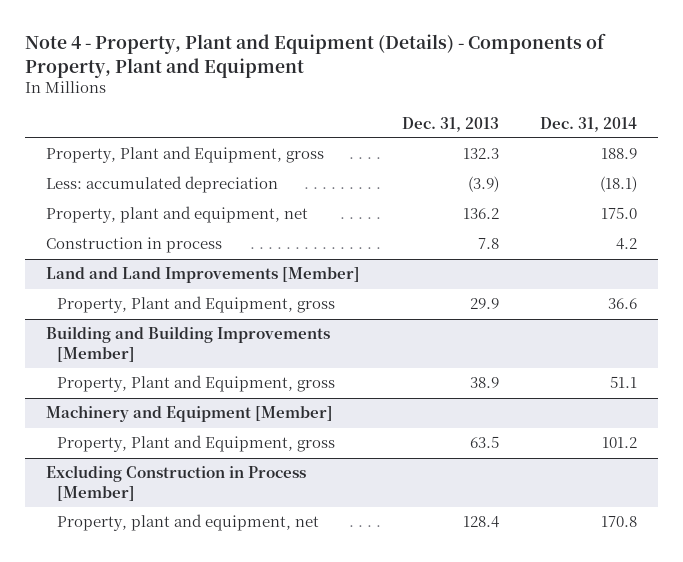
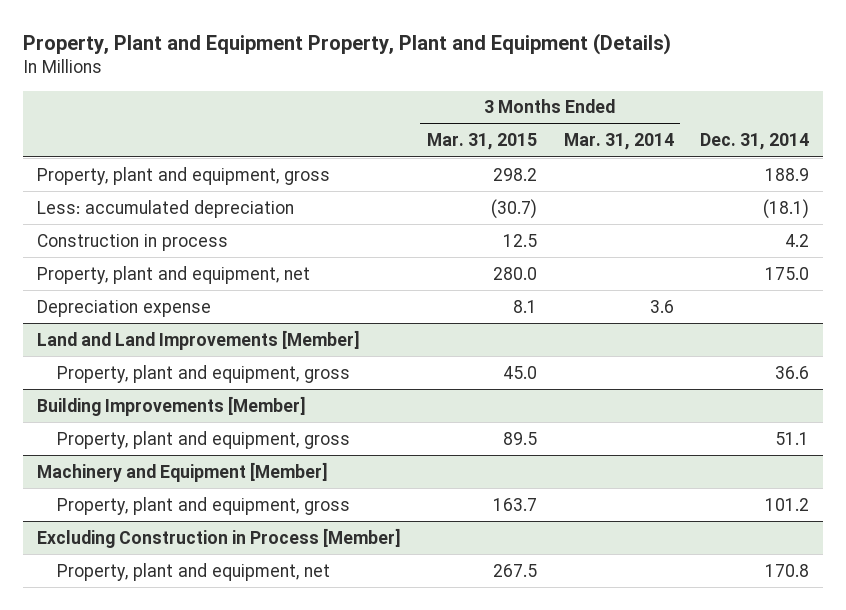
- Note 4 - Property, Plant and Equipment (Details) - Components of Property, Plant and Equipment
+ Property, Plant and Equipment Property, Plant and Equipment (Details)
- | Dec. 31, 2013 | Dec. 31, 2014
+ | 3 Months Ended Mar. 31, 2015 | 3 Months Ended Mar. 31, 2014 | Dec. 31, 2014
- Property, Plant and Equipment, gross | 132.3 | 188.9
+ Property, plant and equipment, gross | 298.2 | | 188.9
moved down: Property, plant and equipment, net | 280.0 | | 175.0
+ Depreciation expense | 8.1 | 3.6 |
@ Land and Land Improvements [Member]
- Property, Plant and Equipment, gross | 29.9 | 36.6
- Building and Building Improvements [Member]
- Property, Plant and Equipment, gross | 38.9 | 51.1
@ Land and Land Improvements [Member]
+ Property, plant and equipment, gross | 45.0 | | 36.6
+ Building Improvements [Member]
+ Property, plant and equipment, gross | 89.5 | | 51.1
@ Machinery and Equipment [Member]
- Property, Plant and Equipment, gross | 63.5 | 101.2
+ Property, plant and equipment, gross | 163.7 | | 101.2

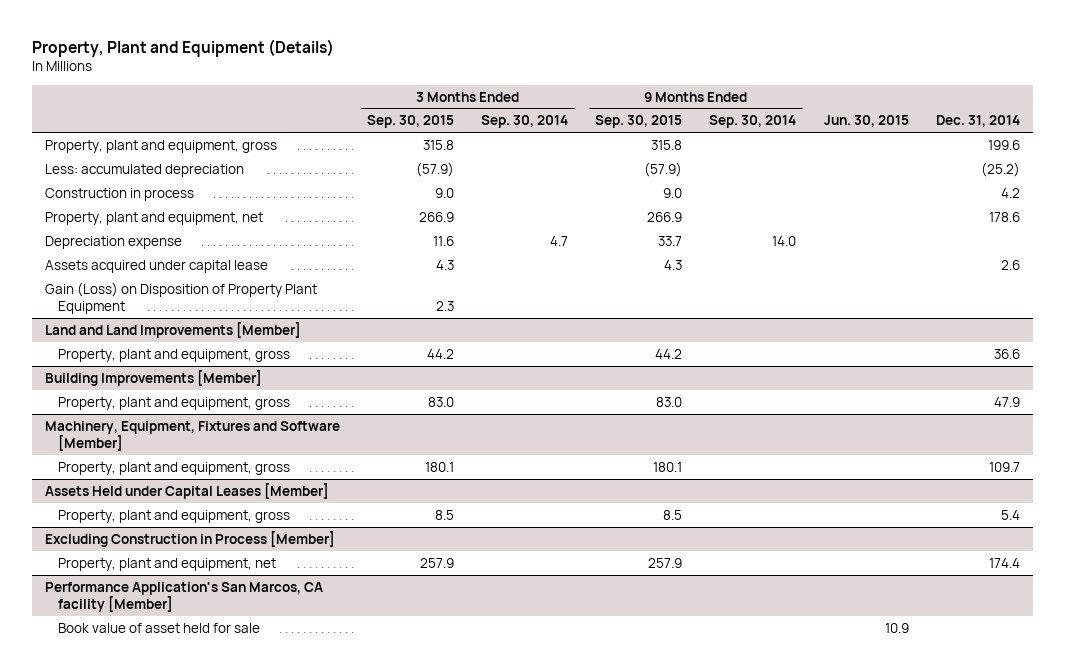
- Property, Plant and Equipment Property, Plant and Equipment (Details)
+ Property, Plant and Equipment (Details)
- | 3 Months Ended Mar. 31, 2015 | 3 Months Ended Mar. 31, 2014 | Dec. 31, 2014
+ | 3 Months Ended Sep. 30, 2015 | 3 Months Ended Sep. 30, 2014 | 9 Months Ended Sep. 30, 2015 | 9 Months Ended Sep. 30, 2014 | Jun. 30, 2015 | Dec. 31, 2014
- Property, plant and equipment, gross | 298.2 | | 188.9
- Less: accumulated depreciation | (30.7) | | (18.1)
+ Property, plant and equipment, gross | 315.8 | | 315.8 | | | 199.6
+ Less: accumulated depreciation | (57.9) | | (57.9) | | | (25.2)
- Property, plant and equipment, net | 280.0 | | 175.0
+ Property, plant and equipment, net | 266.9 | | 266.9 | | | 178.6
+ Assets acquired under capital lease | 4.3 | | 4.3 | | | 2.6
+ Gain (Loss) on Disposition of Property Plant Equipment | 2.3 | | | | |
@ Building Improvements [Member]
- Property, plant and equipment, gross | 89.5 | | 51.1
- Machinery and Equipment [Member]
- Property, plant and equipment, gross | 163.7 | | 101.2
@ Building Improvements [Member]
+ Property, plant and equipment, gross | 83.0 | | 83.0 | | | 47.9
+ Machinery, Equipment, Fixtures and Software [Member]
+ Property, plant and equipment, gross | 180.1 | | 180.1 | | | 109.7
+ Assets Held under Capital Leases [Member]
+ Property, plant and equipment, gross | 8.5 | | 8.5 | | | 5.4
@ Excluding Construction in Process [Member]
- Property, plant and equipment, net | 267.5 | | 170.8
+ Property, plant and equipment, net | 257.9 | | 257.9 | | | 174.4
+ Performance Application's San Marcos, CA facility [Member]
+ Book value of asset held for sale | | | | | 10.9 |

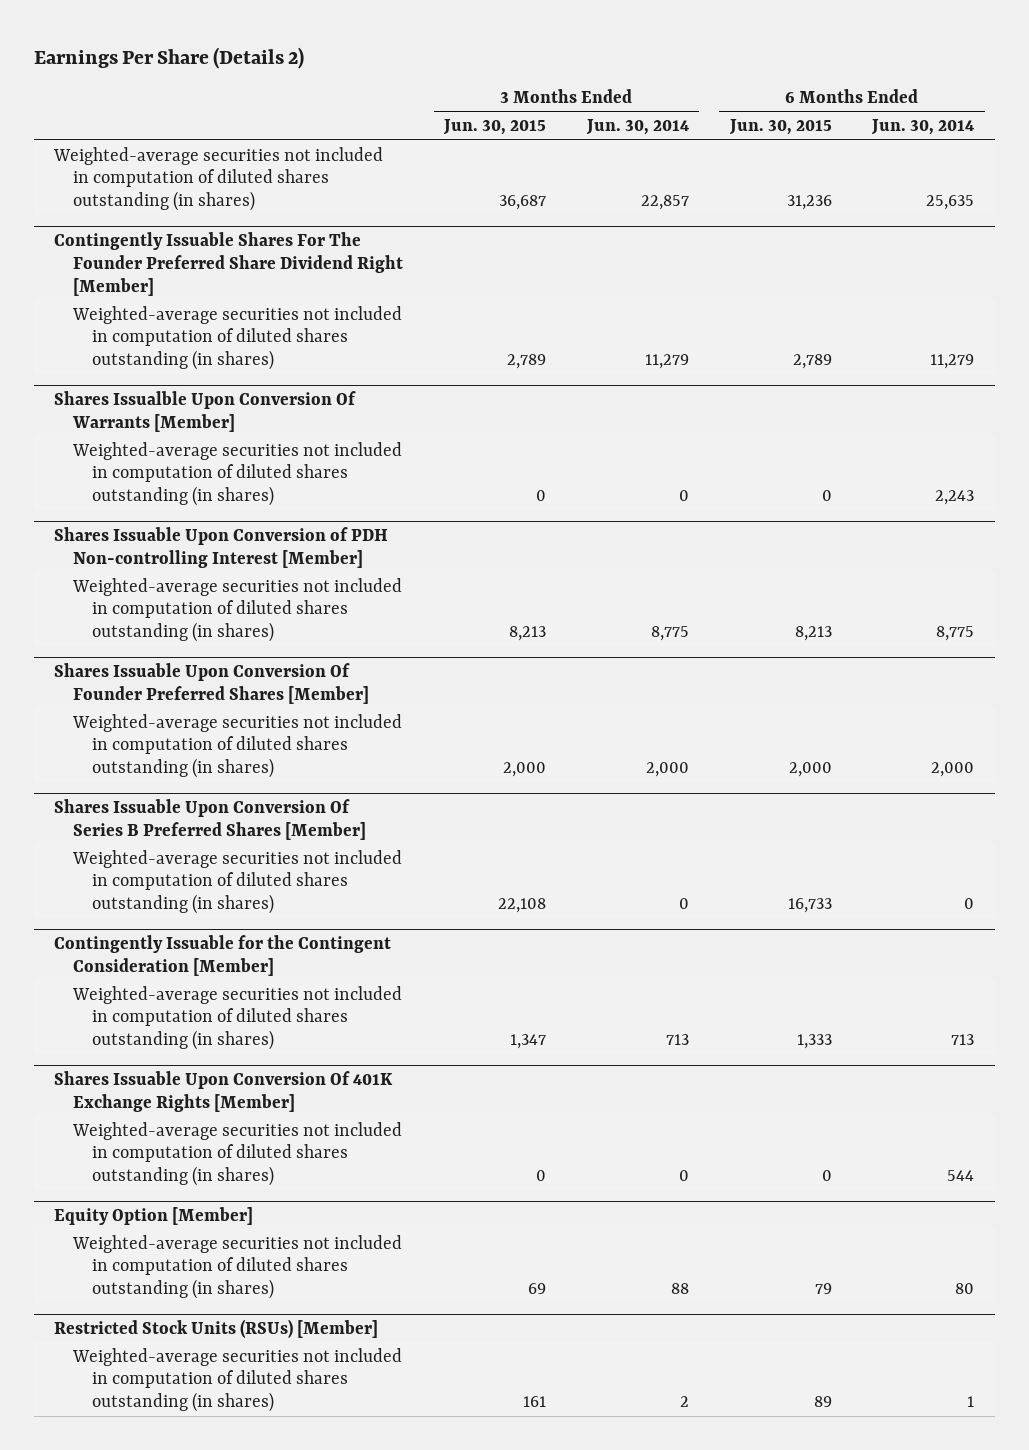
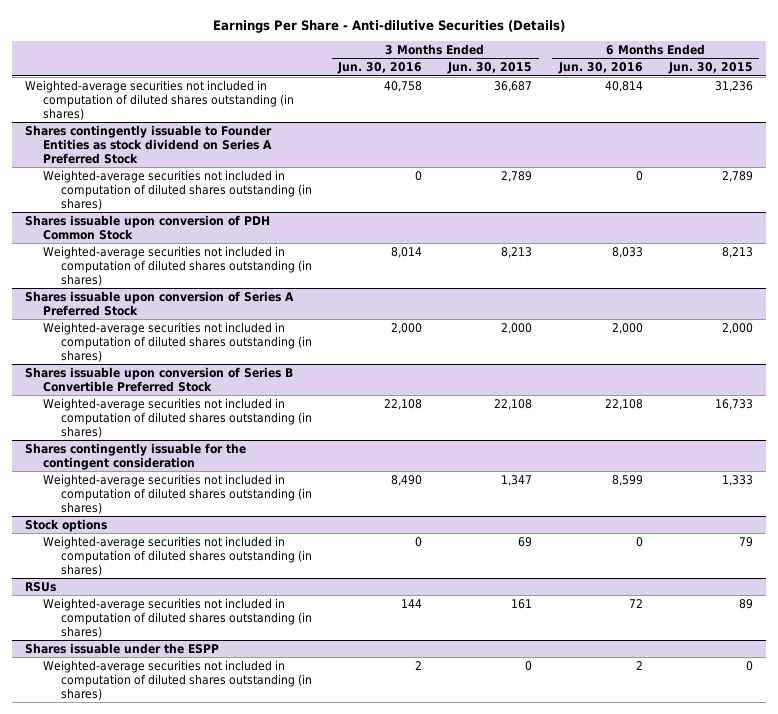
- Earnings Per Share (Details 2)
+ Earnings Per Share - Anti-dilutive Securities (Details)
- | 3 Months Ended Jun. 30, 2015 | 3 Months Ended Jun. 30, 2014 | 6 Months Ended Jun. 30, 2015 | 6 Months Ended Jun. 30, 2014
+ | 3 Months Ended Jun. 30, 2016 | 3 Months Ended Jun. 30, 2015 | 6 Months Ended Jun. 30, 2016 | 6 Months Ended Jun. 30, 2015
- Contingently Issuable Shares For The Founder Preferred Share Dividend Right [Member]
+ Shares contingently issuable to Founder Entities as stock dividend on Series A Preferred Stock
- Shares Issualble Upon Conversion Of Warrants [Member]
- Weighted-average securities not included in computation of diluted shares outstanding (in shares) | 0 | 0 | 0 | 2,243
- Shares Issuable Upon Conversion of PDH Non-controlling Interest [Member]
+ Shares issuable upon conversion of PDH Common Stock
- Shares Issuable Upon Conversion Of Founder Preferred Shares [Member]
+ Shares issuable upon conversion of Series A Preferred Stock
- Shares Issuable Upon Conversion Of Series B Preferred Shares [Member]
+ Shares issuable upon conversion of Series B Convertible Preferred Stock
- Contingently Issuable for the Contingent Consideration [Member]
+ Shares contingently issuable for the contingent consideration
- Shares Issuable Upon Conversion Of 401K Exchange Rights [Member]
- Weighted-average securities not included in computation of diluted shares outstanding (in shares) | 0 | 0 | 0 | 544
- Equity Option [Member]
+ Stock options
- Restricted Stock Units (RSUs) [Member]
+ RSUs
+ Shares issuable under the ESPP
+ Weighted-average securities not included in computation of diluted shares outstanding (in shares) | 2 | 0 | 2 | 0

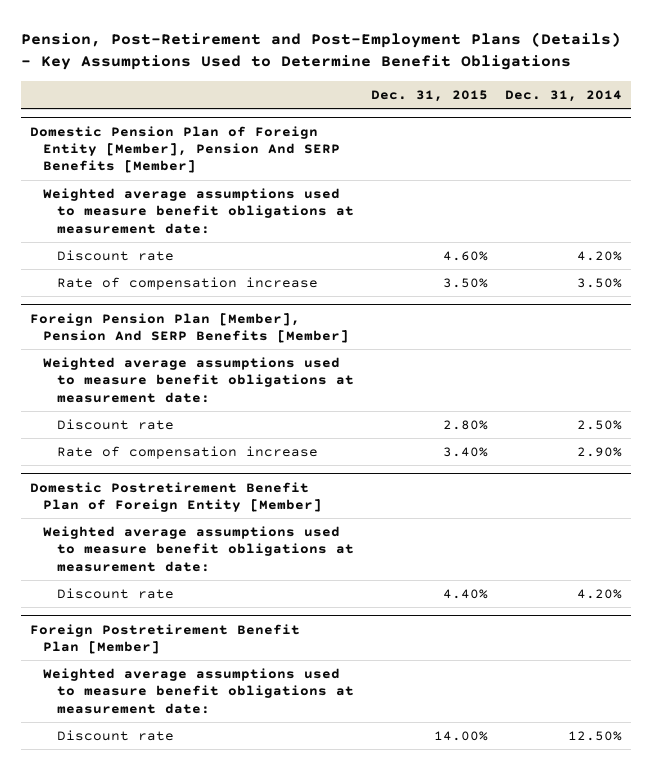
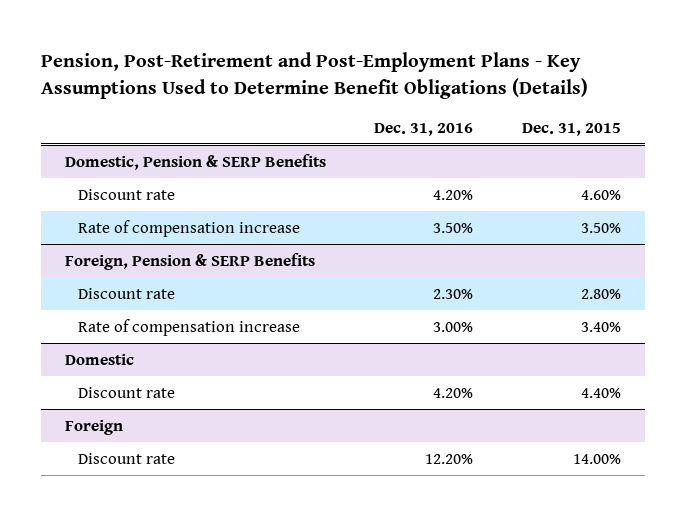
- Pension, Post-Retirement and Post-Employment Plans (Details) - Key Assumptions Used to Determine Benefit Obligations
+ Pension, Post-Retirement and Post-Employment Plans - Key Assumptions Used to Determine Benefit Obligations (Details)
- | Dec. 31, 2015 | Dec. 31, 2014
+ | Dec. 31, 2016 | Dec. 31, 2015
- Domestic Pension Plan of Foreign Entity [Member], Pension And SERP Benefits [Member]
- Weighted average assumptions used to measure benefit obligations at measurement date:
+ Domestic, Pension & SERP Benefits
- Foreign Pension Plan [Member], Pension And SERP Benefits [Member]
- Weighted average assumptions used to measure benefit obligations at measurement date:
+ Foreign, Pension & SERP Benefits
- Domestic Postretirement Benefit Plan of Foreign Entity [Member]
- Weighted average assumptions used to measure benefit obligations at measurement date:
+ Domestic
- Foreign Postretirement Benefit Plan [Member]
- Weighted average assumptions used to measure benefit obligations at measurement date:
+ Foreign

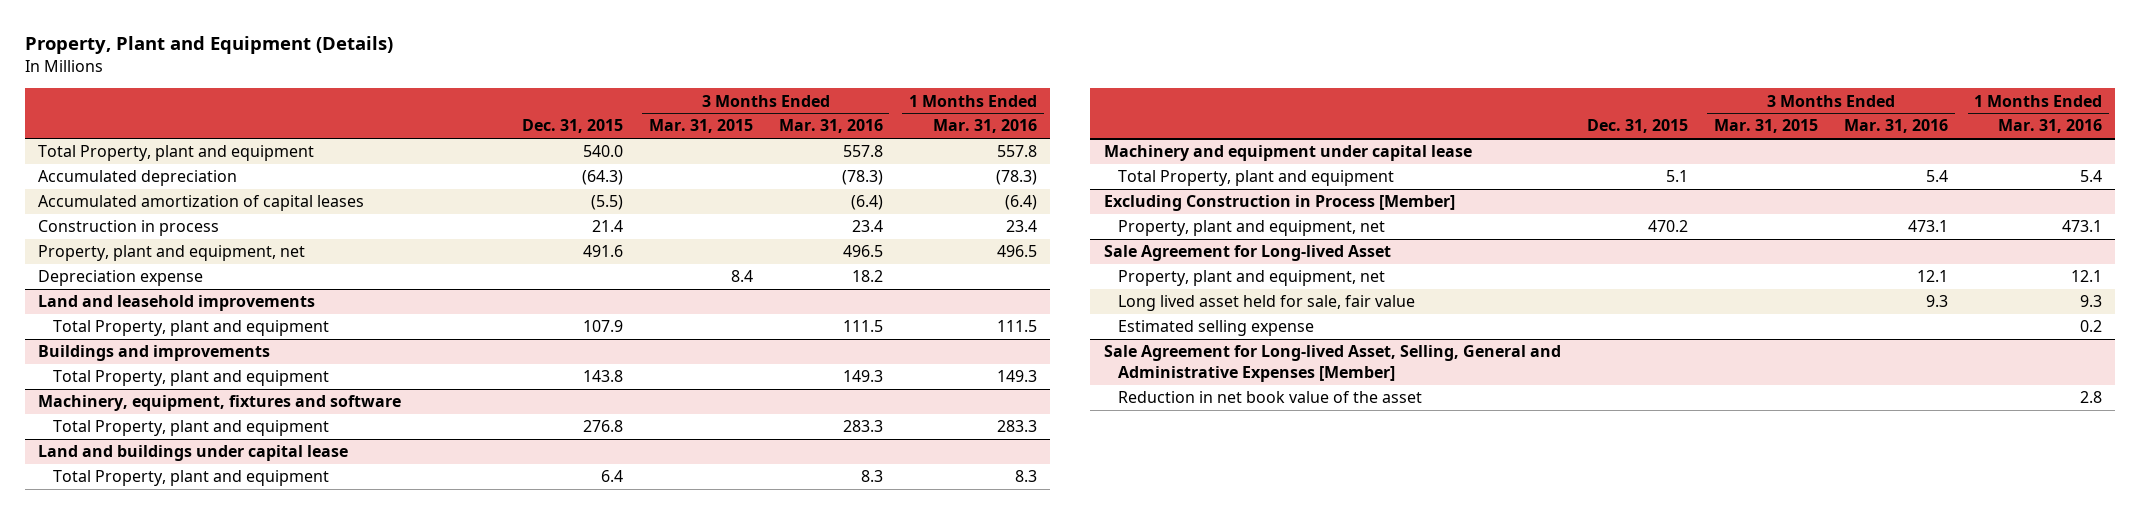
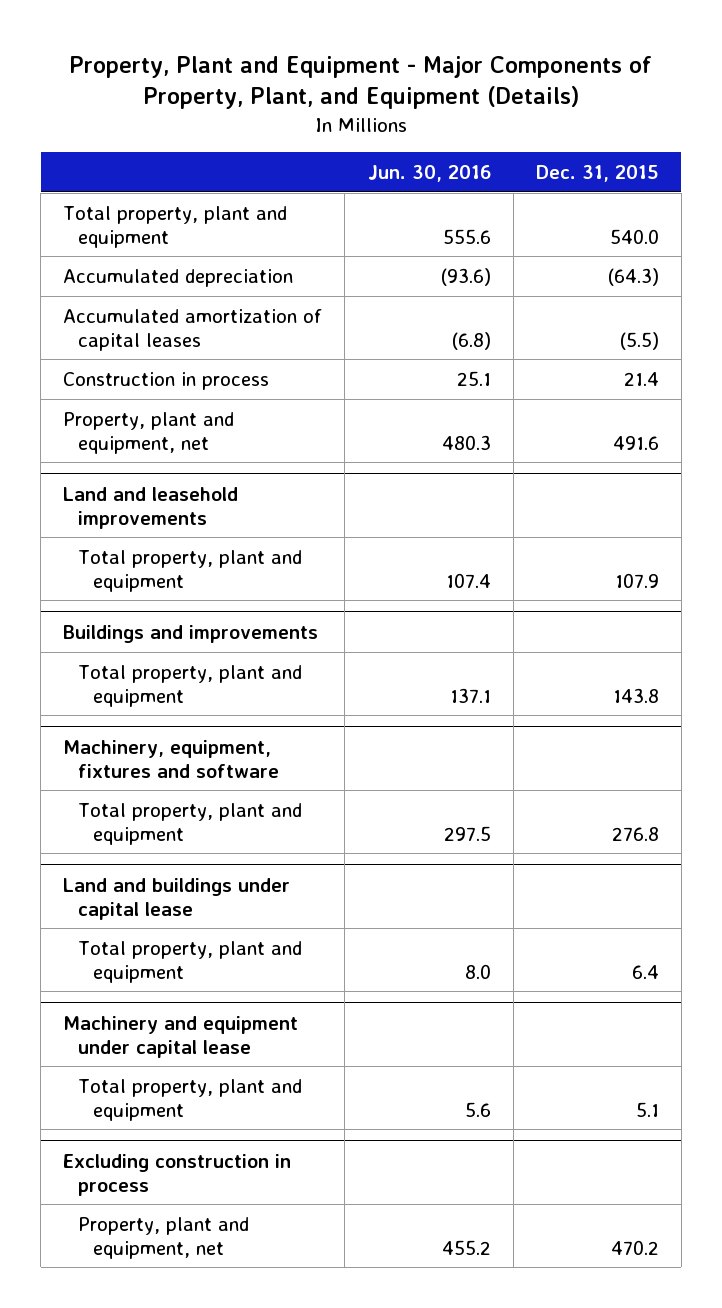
- Property, Plant and Equipment (Details)
+ Property, Plant and Equipment - Major Components of Property, Plant, and Equipment (Details)
- | Dec. 31, 2015 | 3 Months Ended Mar. 31, 2015 | 3 Months Ended Mar. 31, 2016 | 1 Months Ended Mar. 31, 2016
+ | Jun. 30, 2016 | Dec. 31, 2015
- Total Property, plant and equipment | 540.0 | | 557.8 | 557.8
+ Total property, plant and equipment | 555.6 | 540.0
- Depreciation expense | | 8.4 | 18.2 |
@ Land and leasehold improvements
- Total Property, plant and equipment | 107.9 | | 111.5 | 111.5
+ Total property, plant and equipment | 107.4 | 107.9
@ Buildings and improvements
- Total Property, plant and equipment | 143.8 | | 149.3 | 149.3
+ Total property, plant and equipment | 137.1 | 143.8
@ Machinery, equipment, fixtures and software
- Total Property, plant and equipment | 276.8 | | 283.3 | 283.3
+ Total property, plant and equipment | 297.5 | 276.8
@ Land and buildings under capital lease
- Total Property, plant and equipment | 6.4 | | 8.3 | 8.3
+ Total property, plant and equipment | 8.0 | 6.4
@ Machinery and equipment under capital lease
- Total Property, plant and equipment | 5.1 | | 5.4 | 5.4
- Excluding Construction in Process [Member]
@ Machinery and equipment under capital lease
+ Total property, plant and equipment | 5.6 | 5.1
+ Excluding construction in process
- Sale Agreement for Long-lived Asset
- Property, plant and equipment, net | | | 12.1 | 12.1
- Long lived asset held for sale, fair value | | | 9.3 | 9.3
- Estimated selling expense | | | | 0.2
- Sale Agreement for Long-lived Asset, Selling, General and Administrative Expenses [Member]
- Reduction in net book value of the asset | | | | 2.8

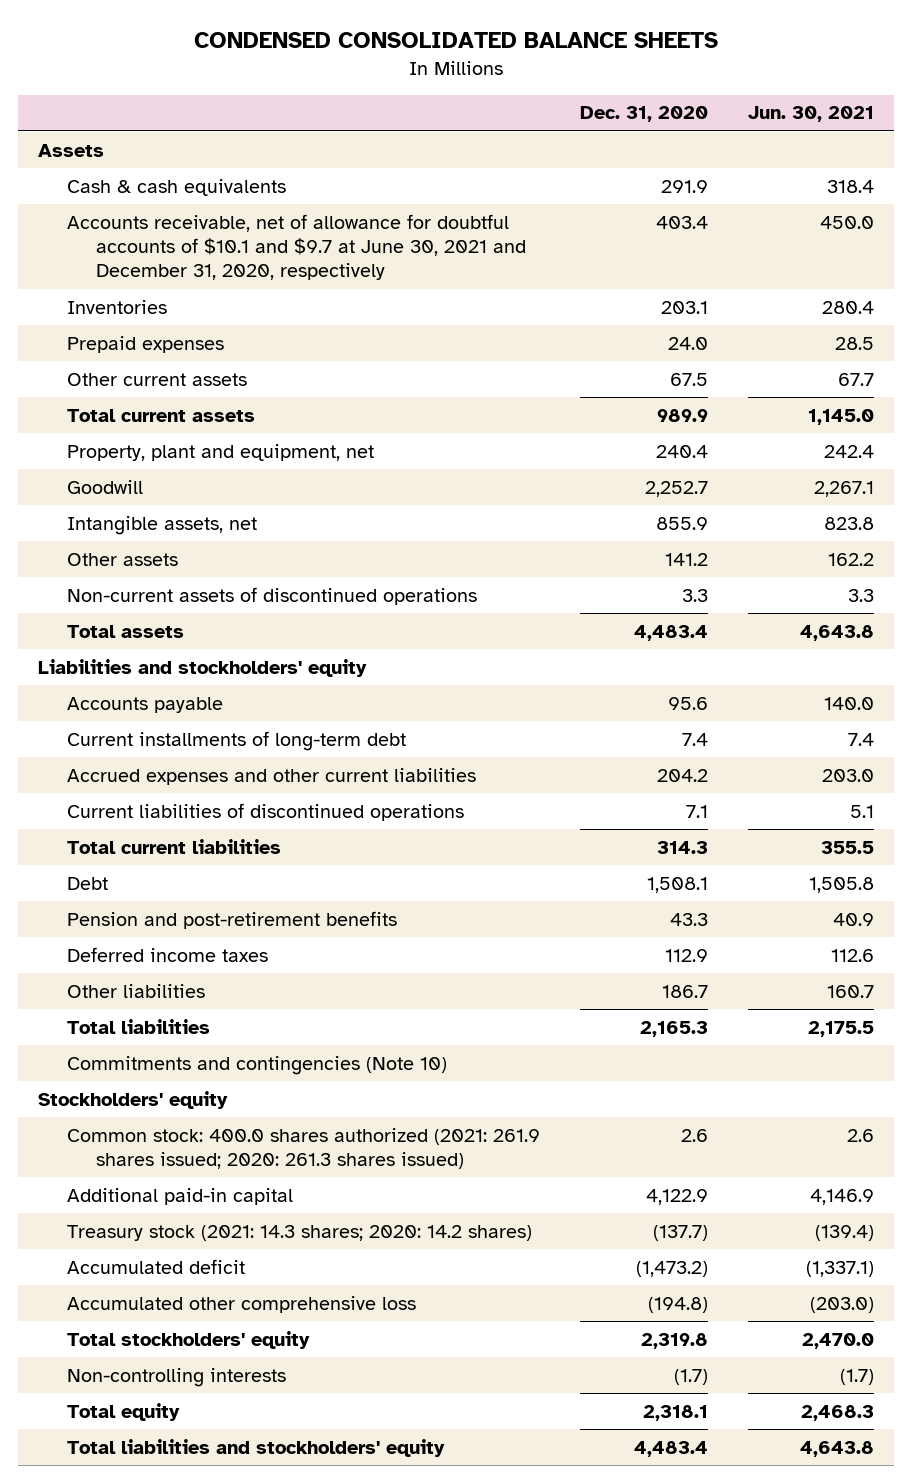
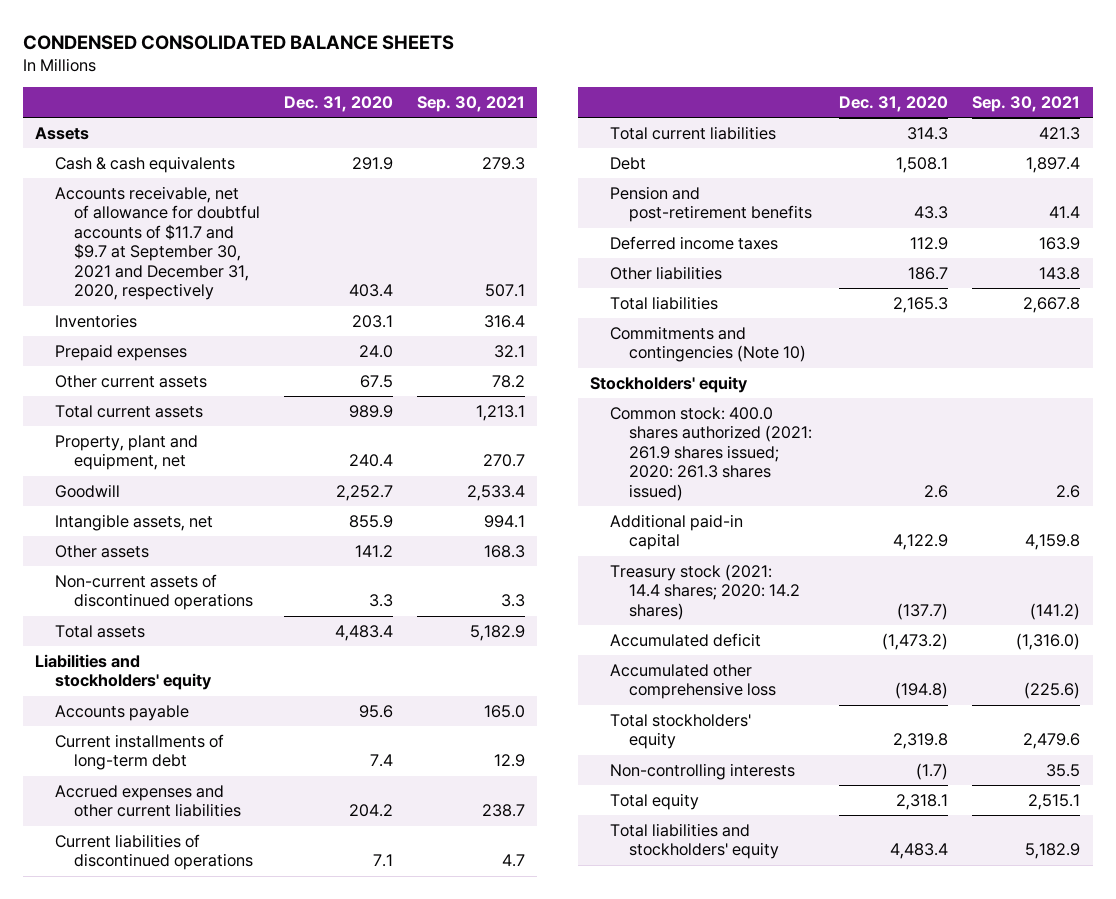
- | Dec. 31, 2020 | Jun. 30, 2021
+ | Dec. 31, 2020 | Sep. 30, 2021
- Accounts receivable, net of allowance for doubtful accounts of $10.1 and $9.7 at June 30, 2021 and December 31, 2020, respectively | 403.4 | 450.0
+ Accounts receivable, net of allowance for doubtful accounts of $11.7 and $9.7 at September 30, 2021 and December 31, 2020, respectively | 403.4 | 507.1
- Treasury stock (2021: 14.3 shares; 2020: 14.2 shares) | (137.7) | (139.4)
+ Treasury stock (2021: 14.4 shares; 2020: 14.2 shares) | (137.7) | (141.2)

